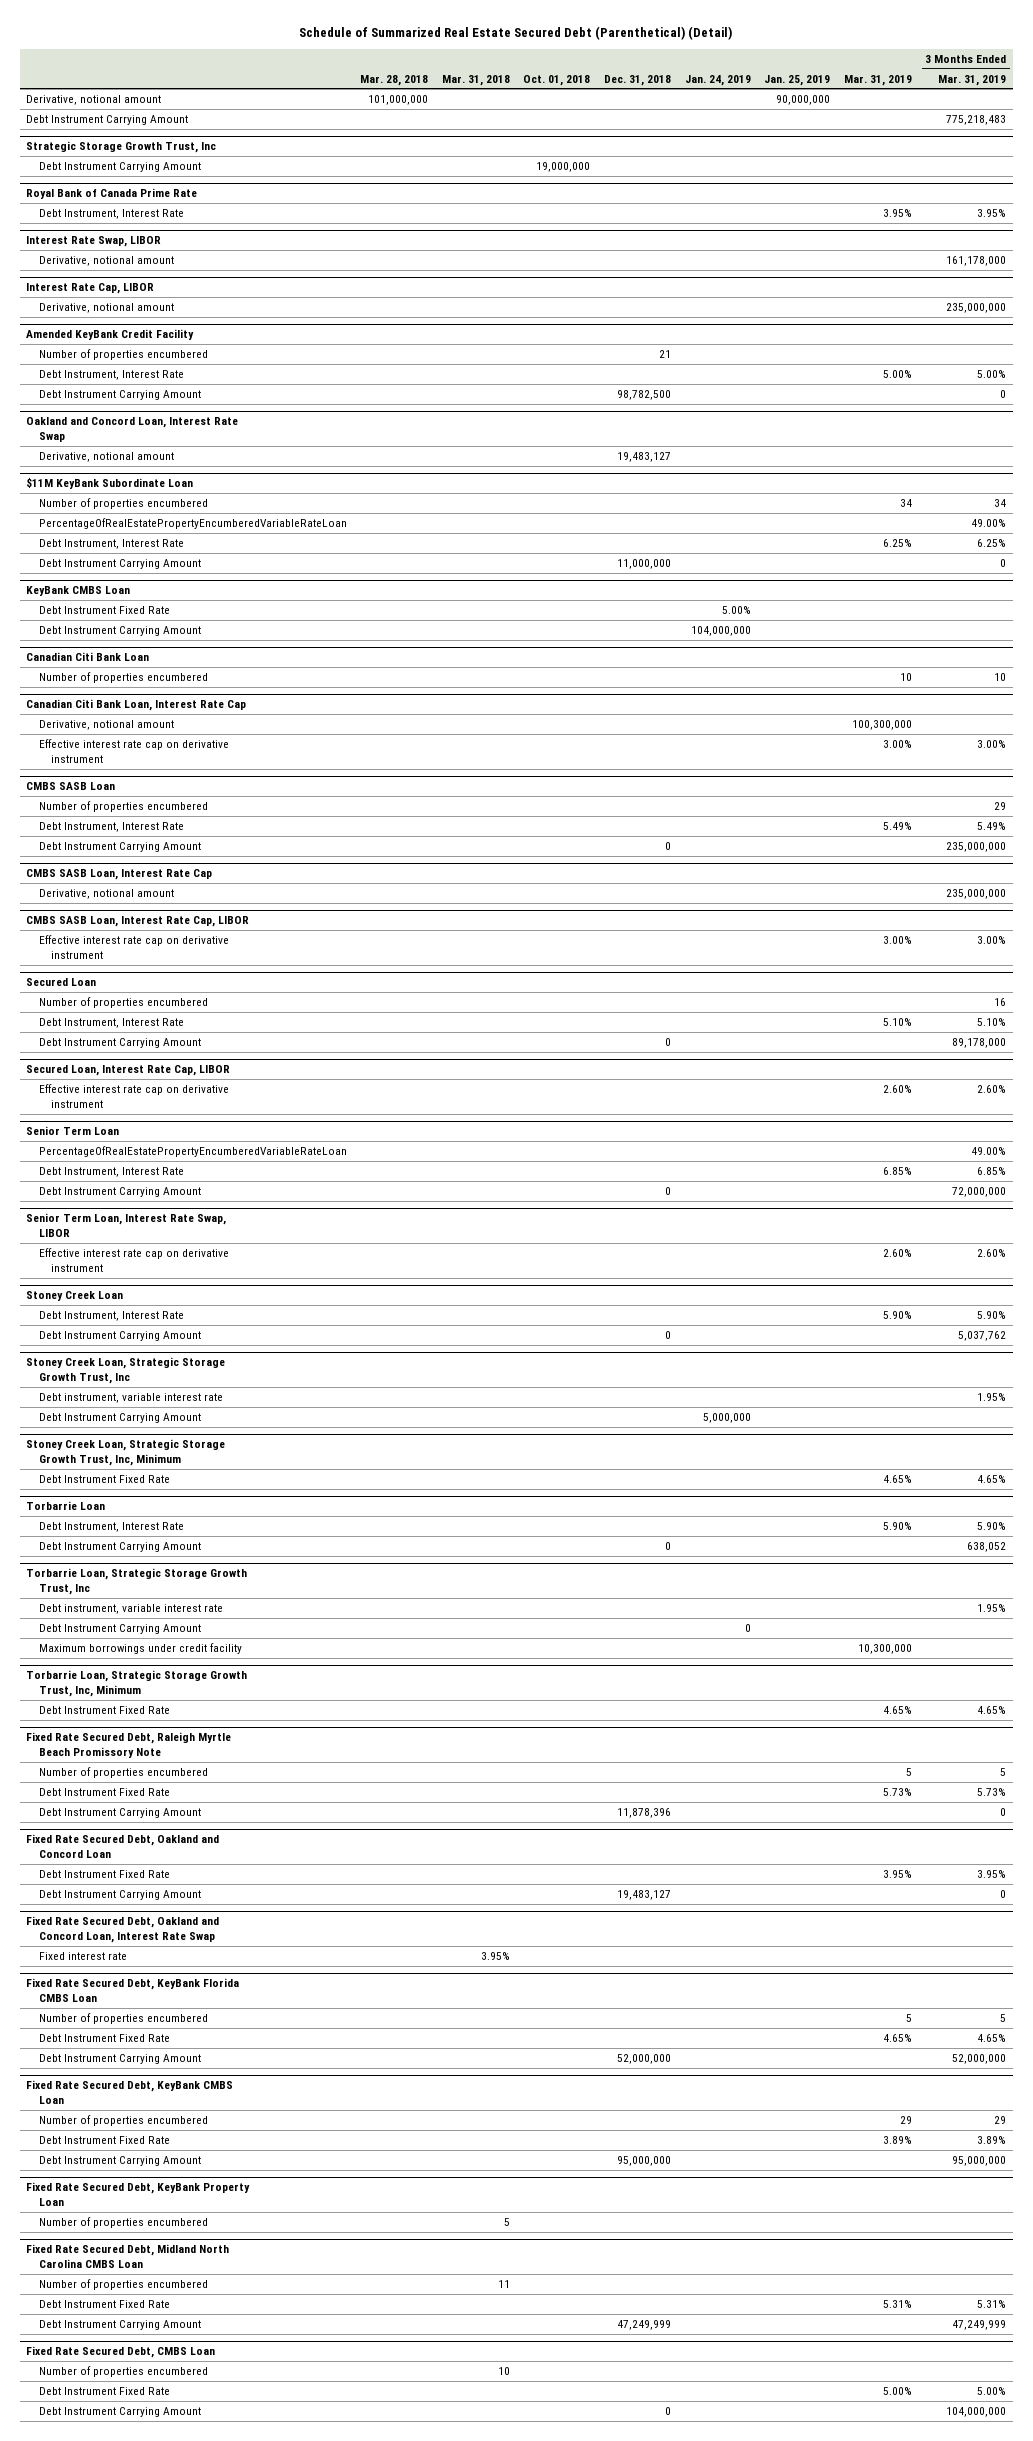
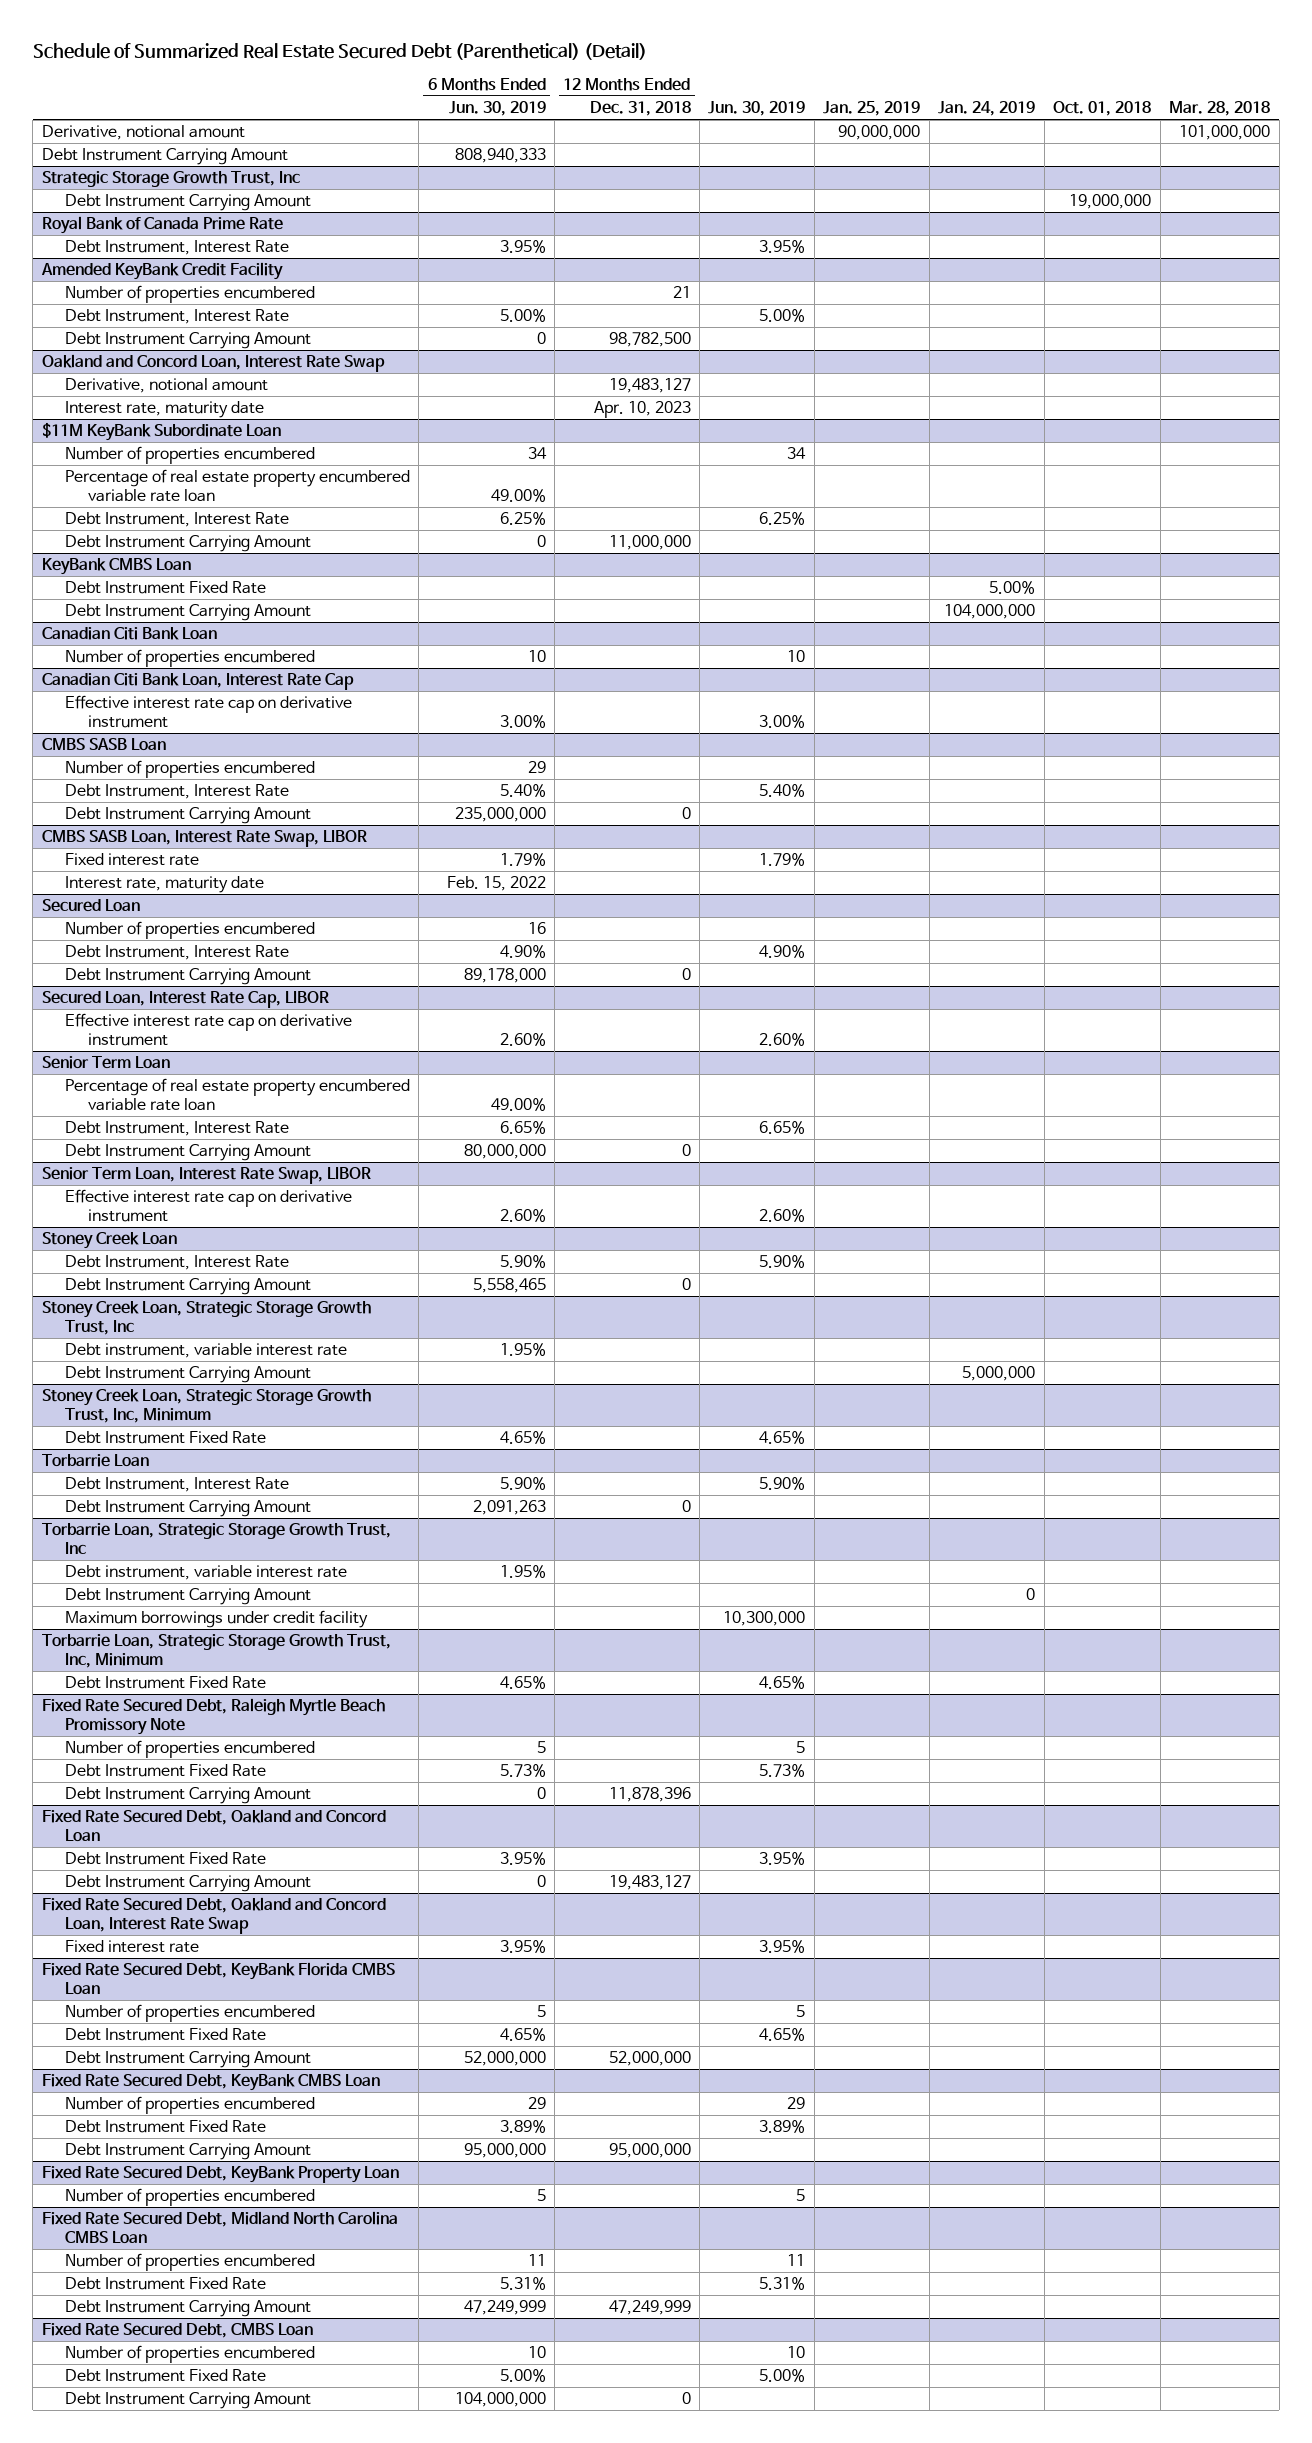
- | Mar. 28, 2018 | Mar. 31, 2018 | Oct. 01, 2018 | Dec. 31, 2018 | Jan. 24, 2019 | Jan. 25, 2019 | Mar. 31, 2019 | 3 Months Ended Mar. 31, 2019
+ | 6 Months Ended Jun. 30, 2019 | 12 Months Ended Dec. 31, 2018 | Jun. 30, 2019 | Jan. 25, 2019 | Jan. 24, 2019 | Oct. 01, 2018 | Mar. 28, 2018
- Interest Rate Swap, LIBOR
- Derivative, notional amount | | | | | | | | 161,178,000
- Interest Rate Cap, LIBOR
- Derivative, notional amount | | | | | | | | 235,000,000
@ Oakland and Concord Loan, Interest Rate Swap
+ Interest rate, maturity date | | Apr. 10, 2023 | | | | |
@ $11M KeyBank Subordinate Loan
- PercentageOfRealEstatePropertyEncumberedVariableRateLoan | | | | | | | | 49.00%
+ Percentage of real estate property encumbered variable rate loan | 49.00% | | | | | |
@ Canadian Citi Bank Loan, Interest Rate Cap
- Derivative, notional amount | | | | | | | 100,300,000 |
- CMBS SASB Loan, Interest Rate Cap
- Derivative, notional amount | | | | | | | | 235,000,000
- CMBS SASB Loan, Interest Rate Cap, LIBOR
- Effective interest rate cap on derivative instrument | | | | | | | 3.00% | 3.00%
+ CMBS SASB Loan, Interest Rate Swap, LIBOR
+ Fixed interest rate | 1.79% | | 1.79% | | | |
+ Interest rate, maturity date | Feb. 15, 2022 | | | | | |
@ Senior Term Loan
- PercentageOfRealEstatePropertyEncumberedVariableRateLoan | | | | | | | | 49.00%
+ Percentage of real estate property encumbered variable rate loan | 49.00% | | | | | |

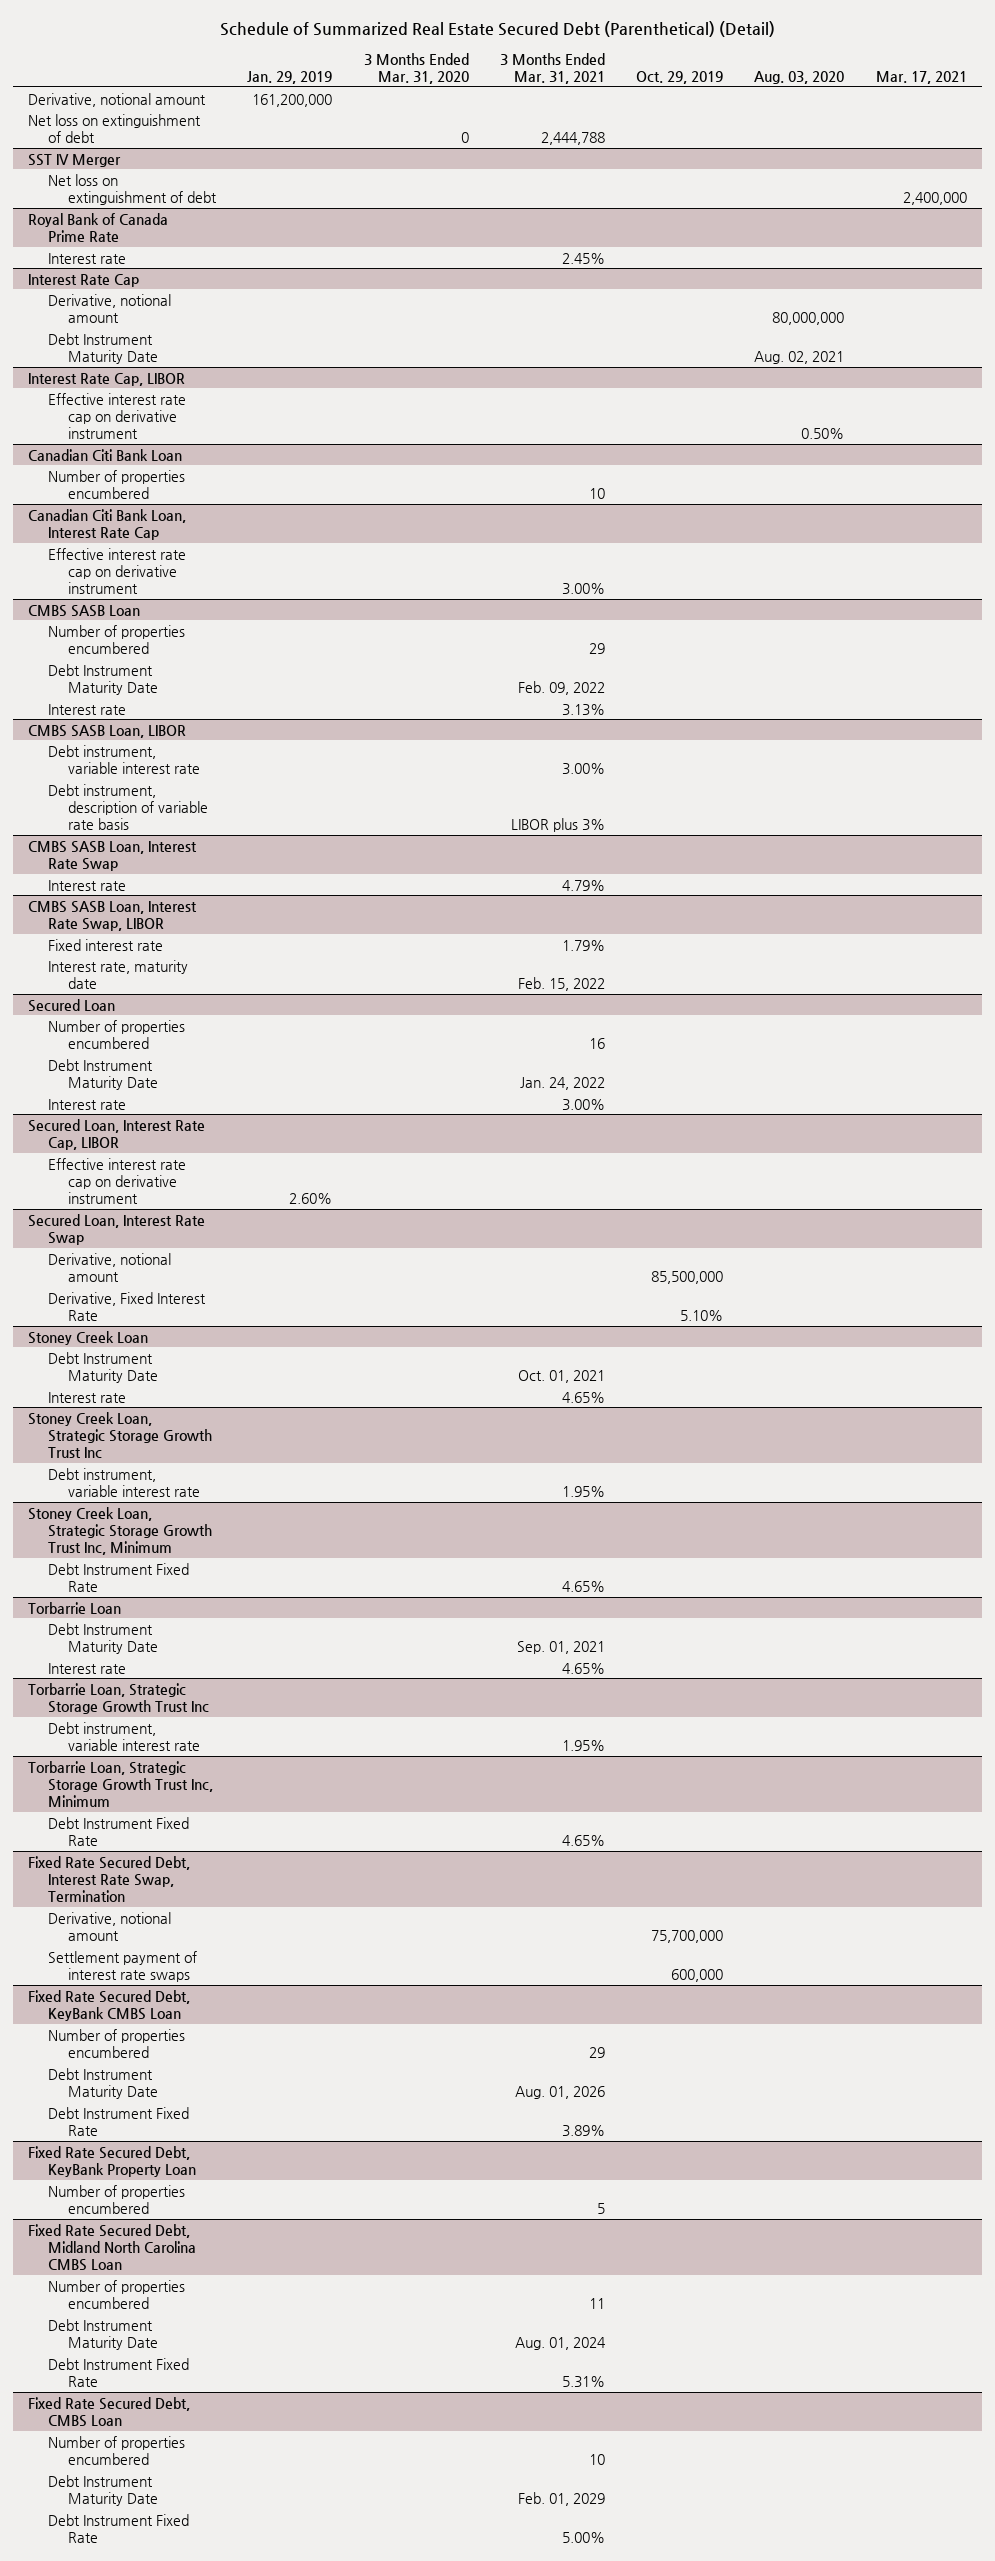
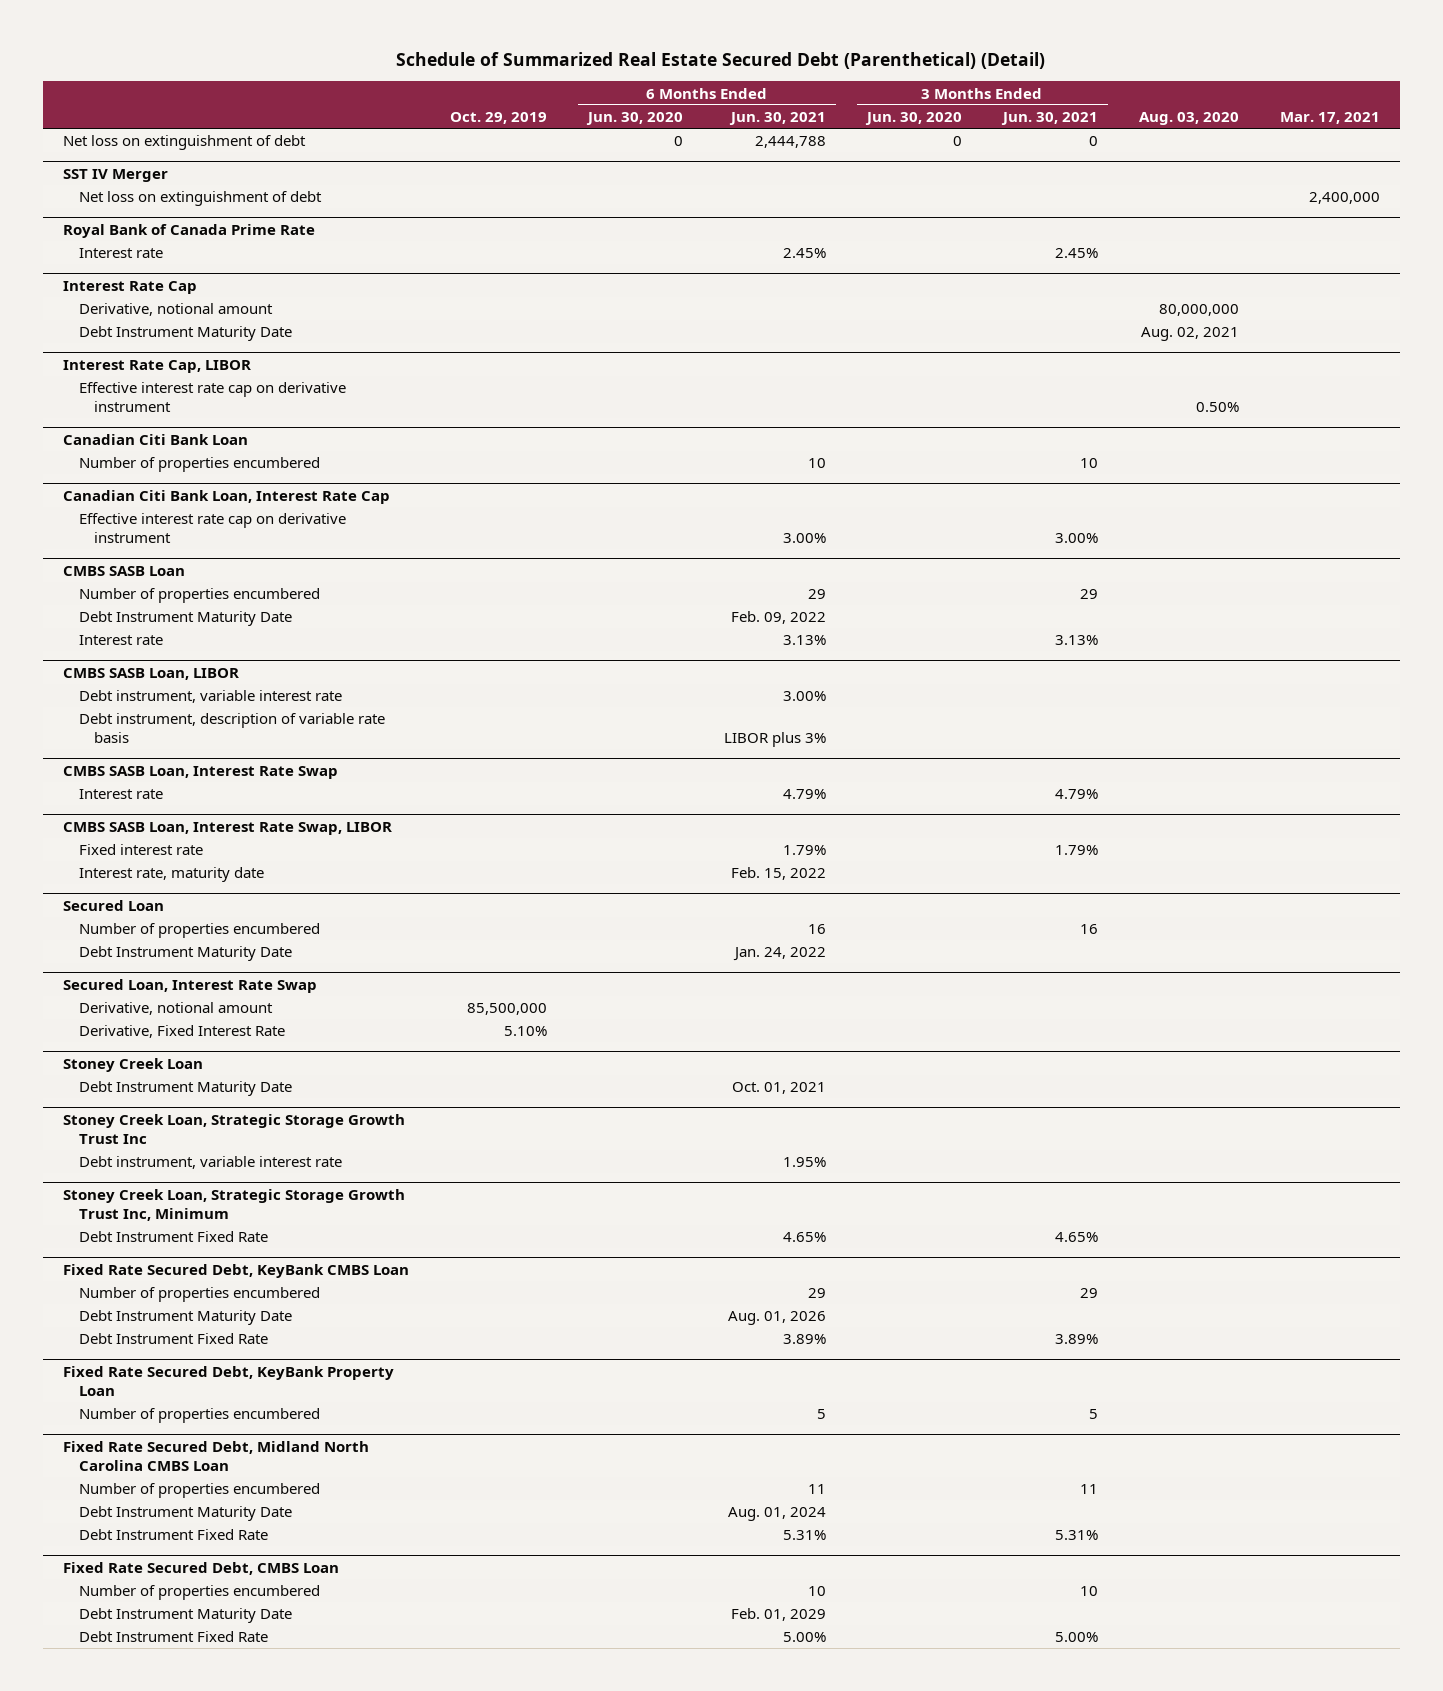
- | Jan. 29, 2019 | 3 Months Ended Mar. 31, 2020 | 3 Months Ended Mar. 31, 2021 | Oct. 29, 2019 | Aug. 03, 2020 | Mar. 17, 2021
+ | Oct. 29, 2019 | 6 Months Ended Jun. 30, 2020 | 6 Months Ended Jun. 30, 2021 | 3 Months Ended Jun. 30, 2020 | 3 Months Ended Jun. 30, 2021 | Aug. 03, 2020 | Mar. 17, 2021
- Derivative, notional amount | 161,200,000 | | | | |
@ Secured Loan
- Interest rate | | | 3.00% | | |
- Secured Loan, Interest Rate Cap, LIBOR
- Effective interest rate cap on derivative instrument | 2.60% | | | | |
@ Stoney Creek Loan
- Interest rate | | | 4.65% | | |
- Torbarrie Loan
- Debt Instrument Maturity Date | | | Sep. 01, 2021 | | |
- Interest rate | | | 4.65% | | |
- Torbarrie Loan, Strategic Storage Growth Trust Inc
- Debt instrument, variable interest rate | | | 1.95% | | |
- Torbarrie Loan, Strategic Storage Growth Trust Inc, Minimum
- Debt Instrument Fixed Rate | | | 4.65% | | |
- Fixed Rate Secured Debt, Interest Rate Swap, Termination
- Derivative, notional amount | | | | 75,700,000 | |
- Settlement payment of interest rate swaps | | | | 600,000 | |

